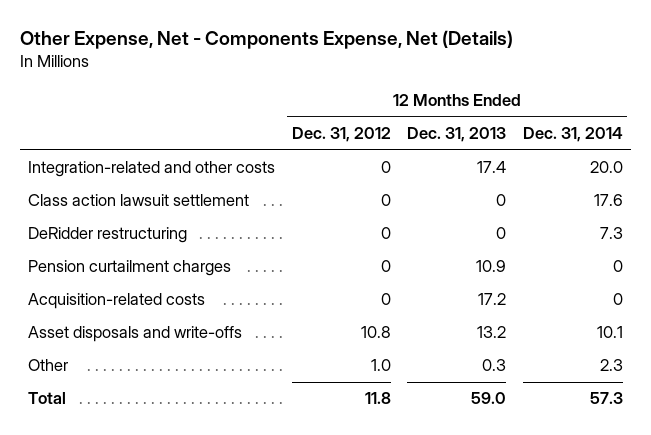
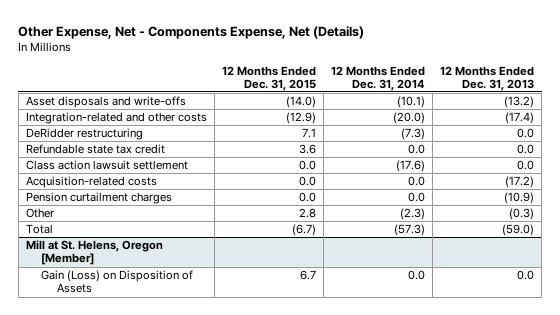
- | 12 Months Ended Dec. 31, 2012 | 12 Months Ended Dec. 31, 2013 | 12 Months Ended Dec. 31, 2014
+ | 12 Months Ended Dec. 31, 2015 | 12 Months Ended Dec. 31, 2014 | 12 Months Ended Dec. 31, 2013
- Integration-related and other costs | 0 | 17.4 | 20.0
- Class action lawsuit settlement | 0 | 0 | 17.6
- DeRidder restructuring | 0 | 0 | 7.3
- Pension curtailment charges | 0 | 10.9 | 0
- Acquisition-related costs | 0 | 17.2 | 0
- Asset disposals and write-offs | 10.8 | 13.2 | 10.1
- Other | 1.0 | 0.3 | 2.3
- Total | 11.8 | 59.0 | 57.3
+ Asset disposals and write-offs | (14.0) | (10.1) | (13.2)
+ Integration-related and other costs | (12.9) | (20.0) | (17.4)
+ DeRidder restructuring | 7.1 | (7.3) | 0.0
+ Refundable state tax credit | 3.6 | 0.0 | 0.0
+ Class action lawsuit settlement | 0.0 | (17.6) | 0.0
+ Acquisition-related costs | 0.0 | 0.0 | (17.2)
+ Pension curtailment charges | 0.0 | 0.0 | (10.9)
+ Other | 2.8 | (2.3) | (0.3)
+ Total | (6.7) | (57.3) | (59.0)
+ Mill at St. Helens, Oregon [Member]
+ Gain (Loss) on Disposition of Assets | 6.7 | 0.0 | 0.0

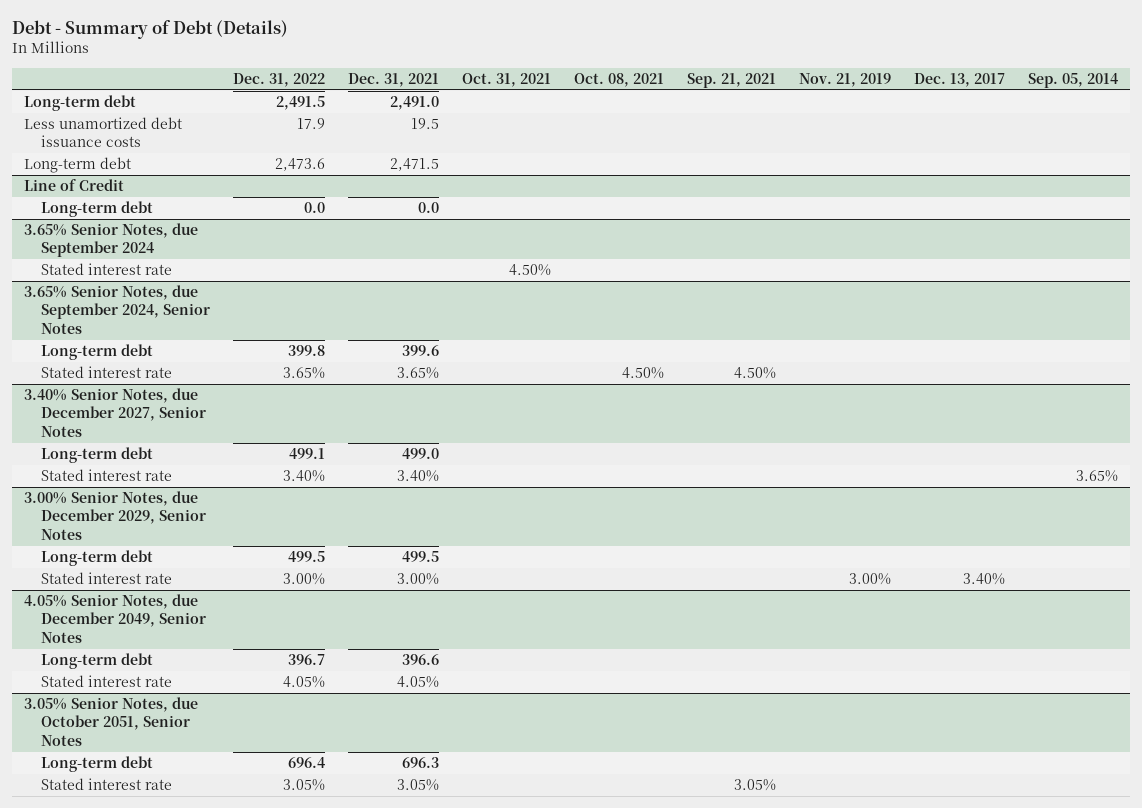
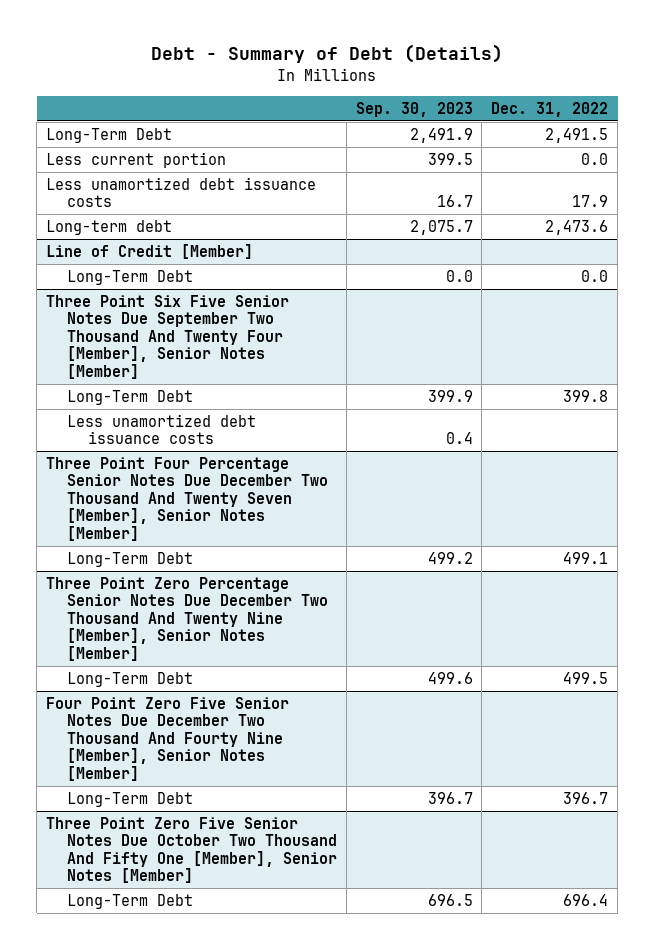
- | Dec. 31, 2022 | Dec. 31, 2021 | Oct. 31, 2021 | Oct. 08, 2021 | Sep. 21, 2021 | Nov. 21, 2019 | Dec. 13, 2017 | Sep. 05, 2014
+ | Sep. 30, 2023 | Dec. 31, 2022
- Long-term debt | 2,491.5 | 2,491.0 | | | | | |
+ Long-Term Debt | 2,491.9 | 2,491.5
+ Less current portion | 399.5 | 0.0
- Line of Credit
- Long-term debt | 0.0 | 0.0 | | | | | |
- 3.65% Senior Notes, due September 2024
- Stated interest rate | | | 4.50% | | | | |
- 3.65% Senior Notes, due September 2024, Senior Notes
- Long-term debt | 399.8 | 399.6 | | | | | |
- Stated interest rate | 3.65% | 3.65% | | 4.50% | 4.50% | | |
- 3.40% Senior Notes, due December 2027, Senior Notes
- Long-term debt | 499.1 | 499.0 | | | | | |
- Stated interest rate | 3.40% | 3.40% | | | | | | 3.65%
- 3.00% Senior Notes, due December 2029, Senior Notes
- Long-term debt | 499.5 | 499.5 | | | | | |
- Stated interest rate | 3.00% | 3.00% | | | | 3.00% | 3.40% |
- 4.05% Senior Notes, due December 2049, Senior Notes
- Long-term debt | 396.7 | 396.6 | | | | | |
- Stated interest rate | 4.05% | 4.05% | | | | | |
- 3.05% Senior Notes, due October 2051, Senior Notes
- Long-term debt | 696.4 | 696.3 | | | | | |
- Stated interest rate | 3.05% | 3.05% | | | 3.05% | | |
+ Line of Credit [Member]
+ Long-Term Debt | 0.0 | 0.0
+ Three Point Six Five Senior Notes Due September Two Thousand And Twenty Four [Member], Senior Notes [Member]
+ Long-Term Debt | 399.9 | 399.8
+ Less unamortized debt issuance costs | 0.4 |
+ Three Point Four Percentage Senior Notes Due December Two Thousand And Twenty Seven [Member], Senior Notes [Member]
+ Long-Term Debt | 499.2 | 499.1
+ Three Point Zero Percentage Senior Notes Due December Two Thousand And Twenty Nine [Member], Senior Notes [Member]
+ Long-Term Debt | 499.6 | 499.5
+ Four Point Zero Five Senior Notes Due December Two Thousand And Fourty Nine [Member], Senior Notes [Member]
+ Long-Term Debt | 396.7 | 396.7
+ Three Point Zero Five Senior Notes Due October Two Thousand And Fifty One [Member], Senior Notes [Member]
+ Long-Term Debt | 696.5 | 696.4

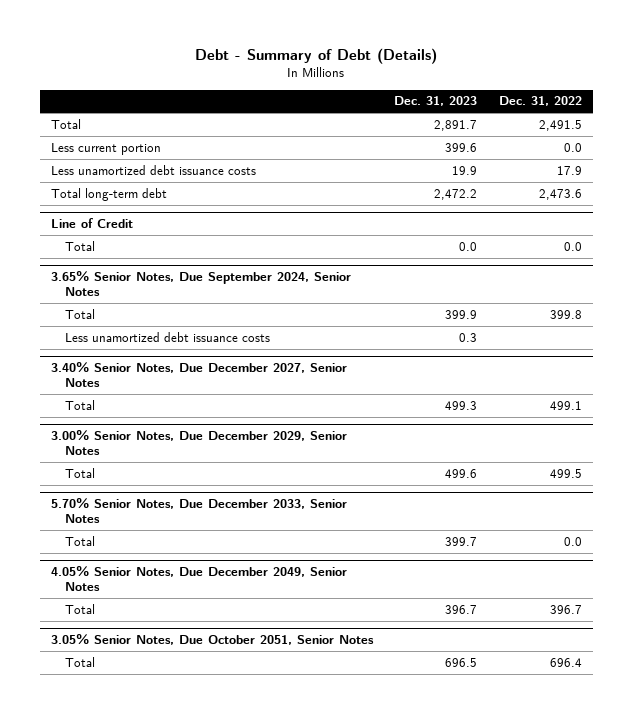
- | Sep. 30, 2023 | Dec. 31, 2022
+ | Dec. 31, 2023 | Dec. 31, 2022
- Long-Term Debt | 2,491.9 | 2,491.5
+ Total | 2,891.7 | 2,491.5
- Long-term debt | 2,075.7 | 2,473.6
- Line of Credit [Member]
- Long-Term Debt | 0.0 | 0.0
- Three Point Six Five Senior Notes Due September Two Thousand And Twenty Four [Member], Senior Notes [Member]
- Long-Term Debt | 399.9 | 399.8
+ Total long-term debt | 2,472.2 | 2,473.6
+ Line of Credit
+ Total | 0.0 | 0.0
+ 3.65% Senior Notes, Due September 2024, Senior Notes
+ Total | 399.9 | 399.8
- Three Point Four Percentage Senior Notes Due December Two Thousand And Twenty Seven [Member], Senior Notes [Member]
- Long-Term Debt | 499.2 | 499.1
- Three Point Zero Percentage Senior Notes Due December Two Thousand And Twenty Nine [Member], Senior Notes [Member]
- Long-Term Debt | 499.6 | 499.5
- Four Point Zero Five Senior Notes Due December Two Thousand And Fourty Nine [Member], Senior Notes [Member]
- Long-Term Debt | 396.7 | 396.7
- Three Point Zero Five Senior Notes Due October Two Thousand And Fifty One [Member], Senior Notes [Member]
- Long-Term Debt | 696.5 | 696.4
+ 3.40% Senior Notes, Due December 2027, Senior Notes
+ Total | 499.3 | 499.1
+ 3.00% Senior Notes, Due December 2029, Senior Notes
+ Total | 499.6 | 499.5
+ 5.70% Senior Notes, Due December 2033, Senior Notes
+ Total | 399.7 | 0.0
+ 4.05% Senior Notes, Due December 2049, Senior Notes
+ Total | 396.7 | 396.7
+ 3.05% Senior Notes, Due October 2051, Senior Notes
+ Total | 696.5 | 696.4

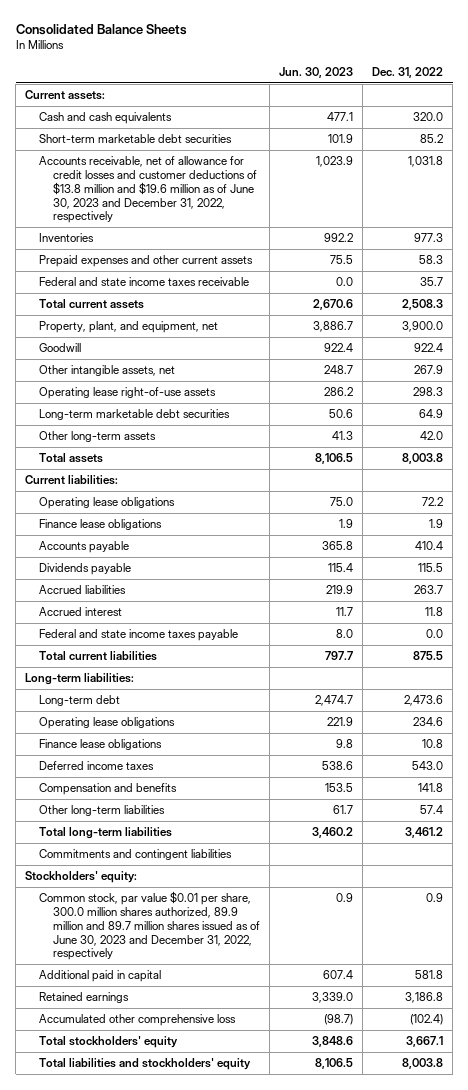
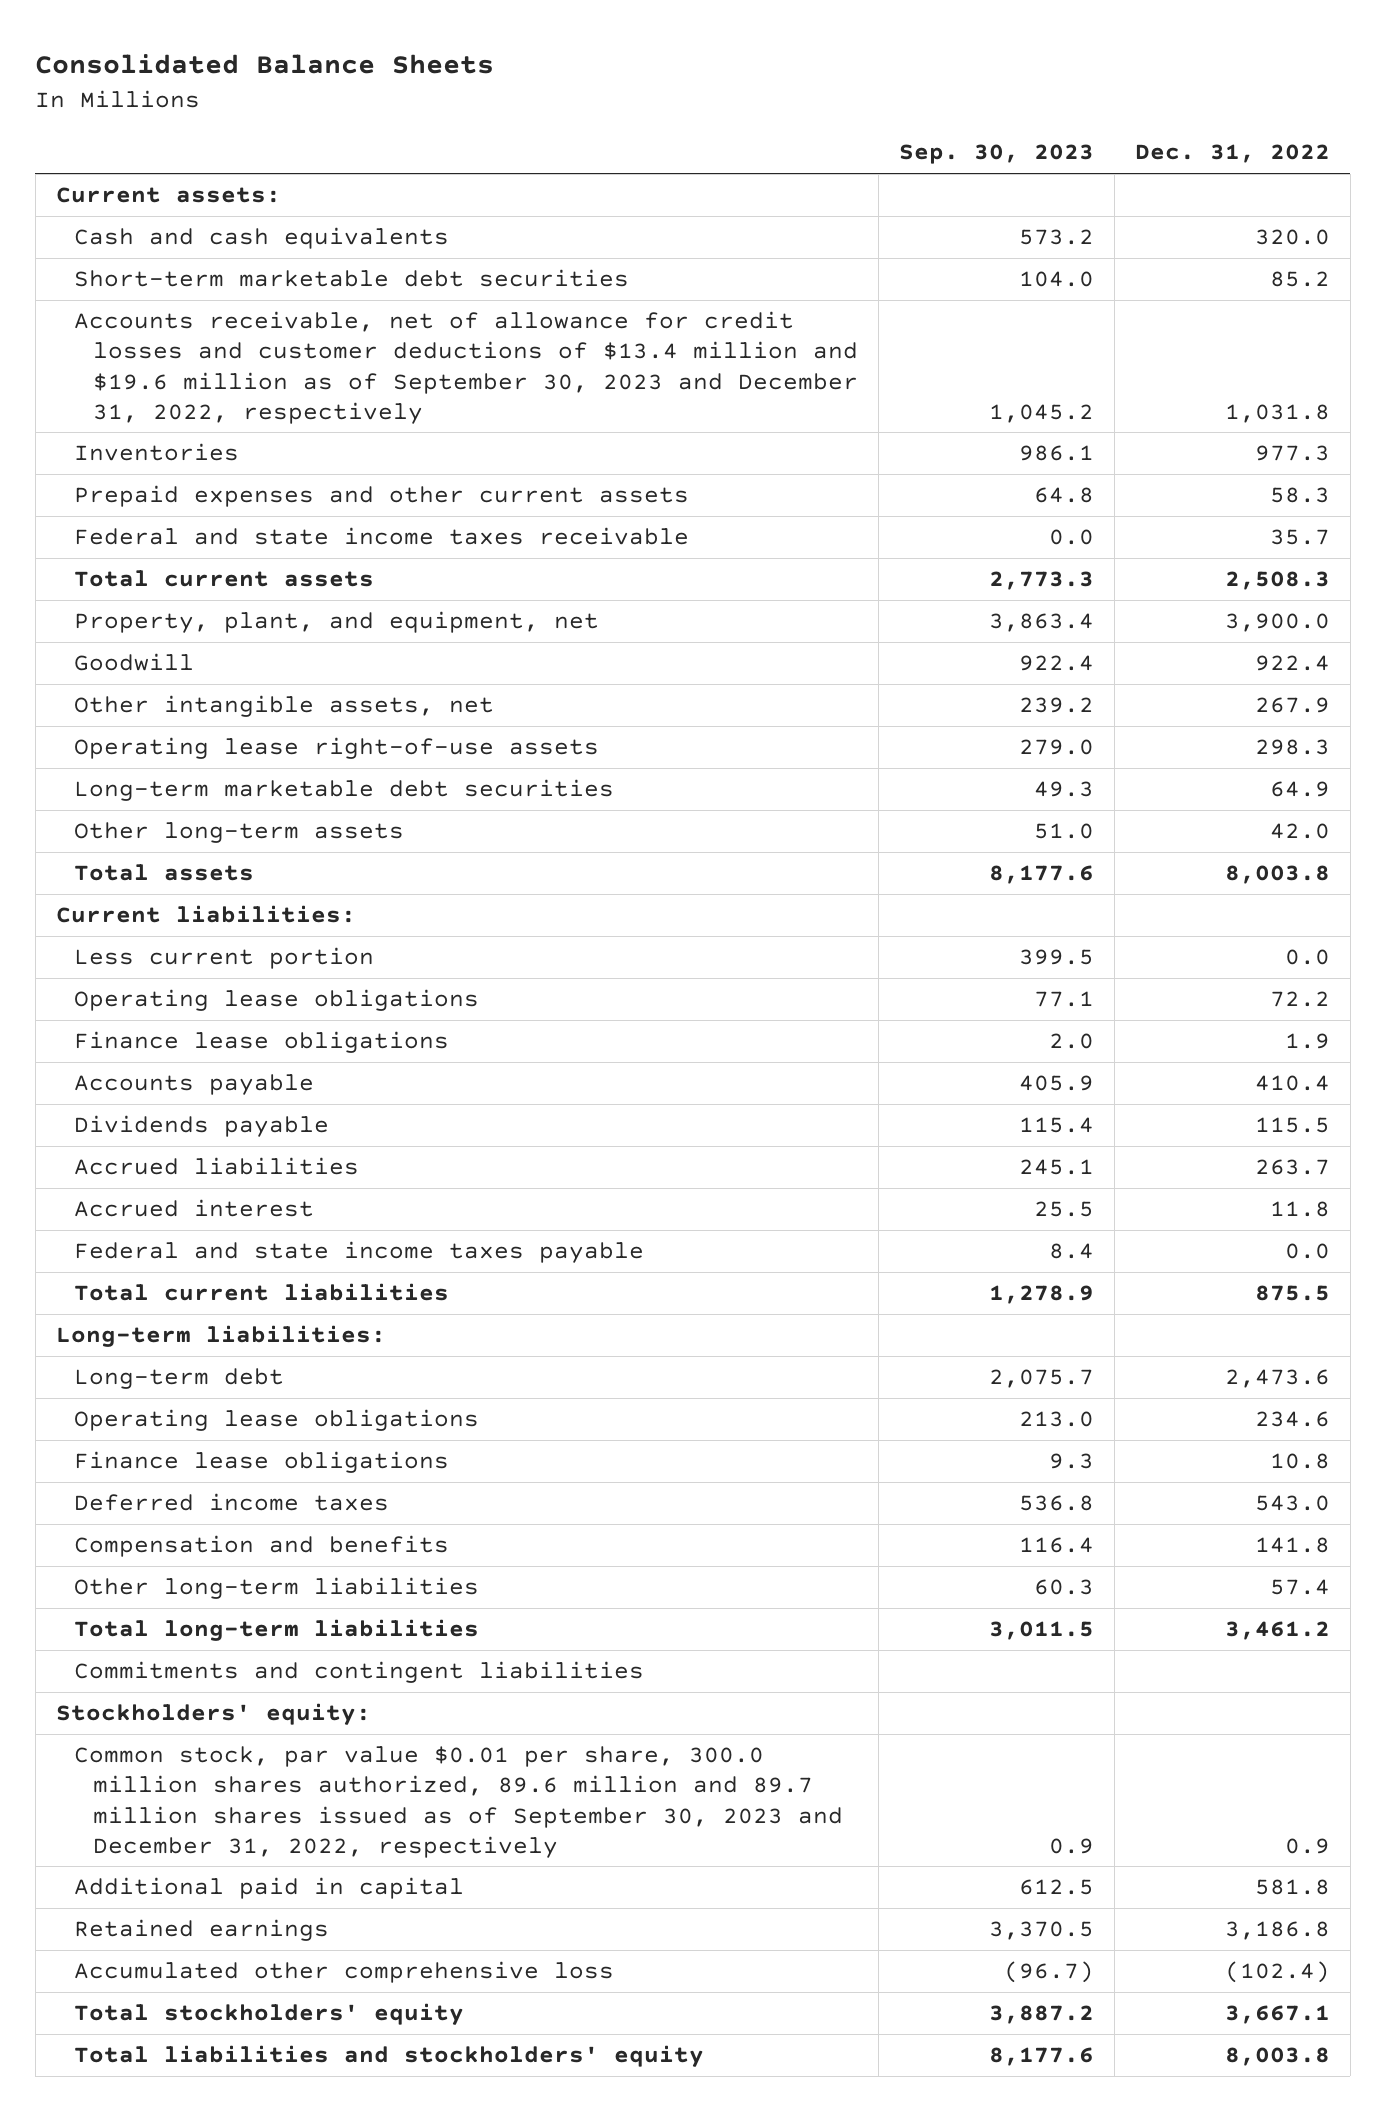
- | Jun. 30, 2023 | Dec. 31, 2022
+ | Sep. 30, 2023 | Dec. 31, 2022
- Accounts receivable, net of allowance for credit losses and customer deductions of $13.8 million and $19.6 million as of June 30, 2023 and December 31, 2022, respectively | 1,023.9 | 1,031.8
+ Accounts receivable, net of allowance for credit losses and customer deductions of $13.4 million and $19.6 million as of September 30, 2023 and December 31, 2022, respectively | 1,045.2 | 1,031.8
+ Less current portion | 399.5 | 0.0
- Common stock, par value $0.01 per share, 300.0 million shares authorized, 89.9 million and 89.7 million shares issued as of June 30, 2023 and December 31, 2022, respectively | 0.9 | 0.9
+ Common stock, par value $0.01 per share, 300.0 million shares authorized, 89.6 million and 89.7 million shares issued as of September 30, 2023 and December 31, 2022, respectively | 0.9 | 0.9

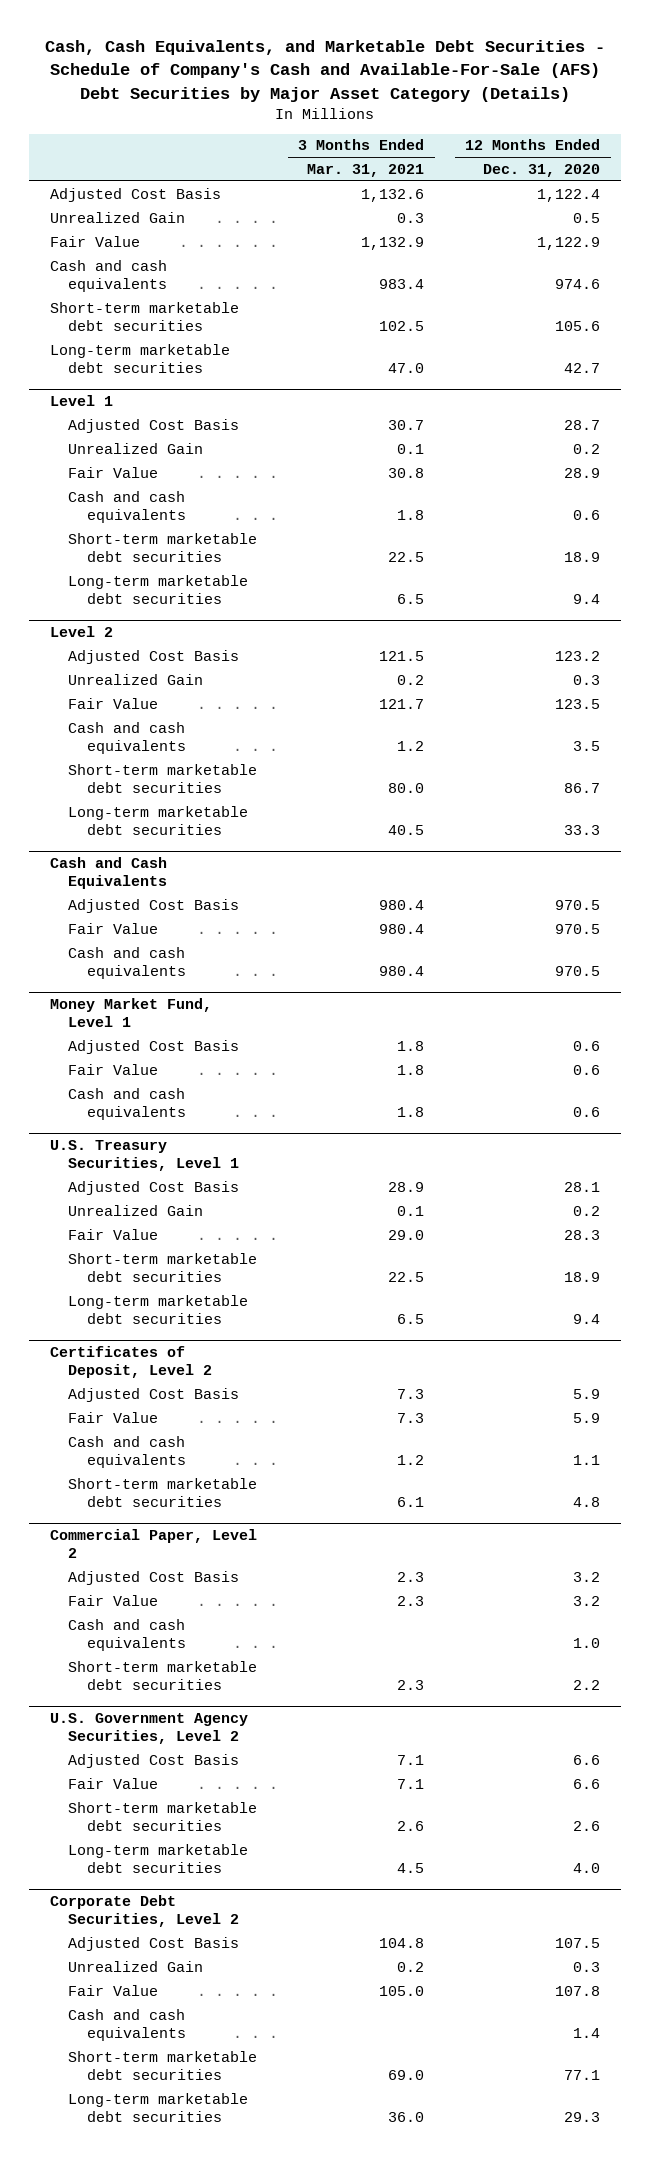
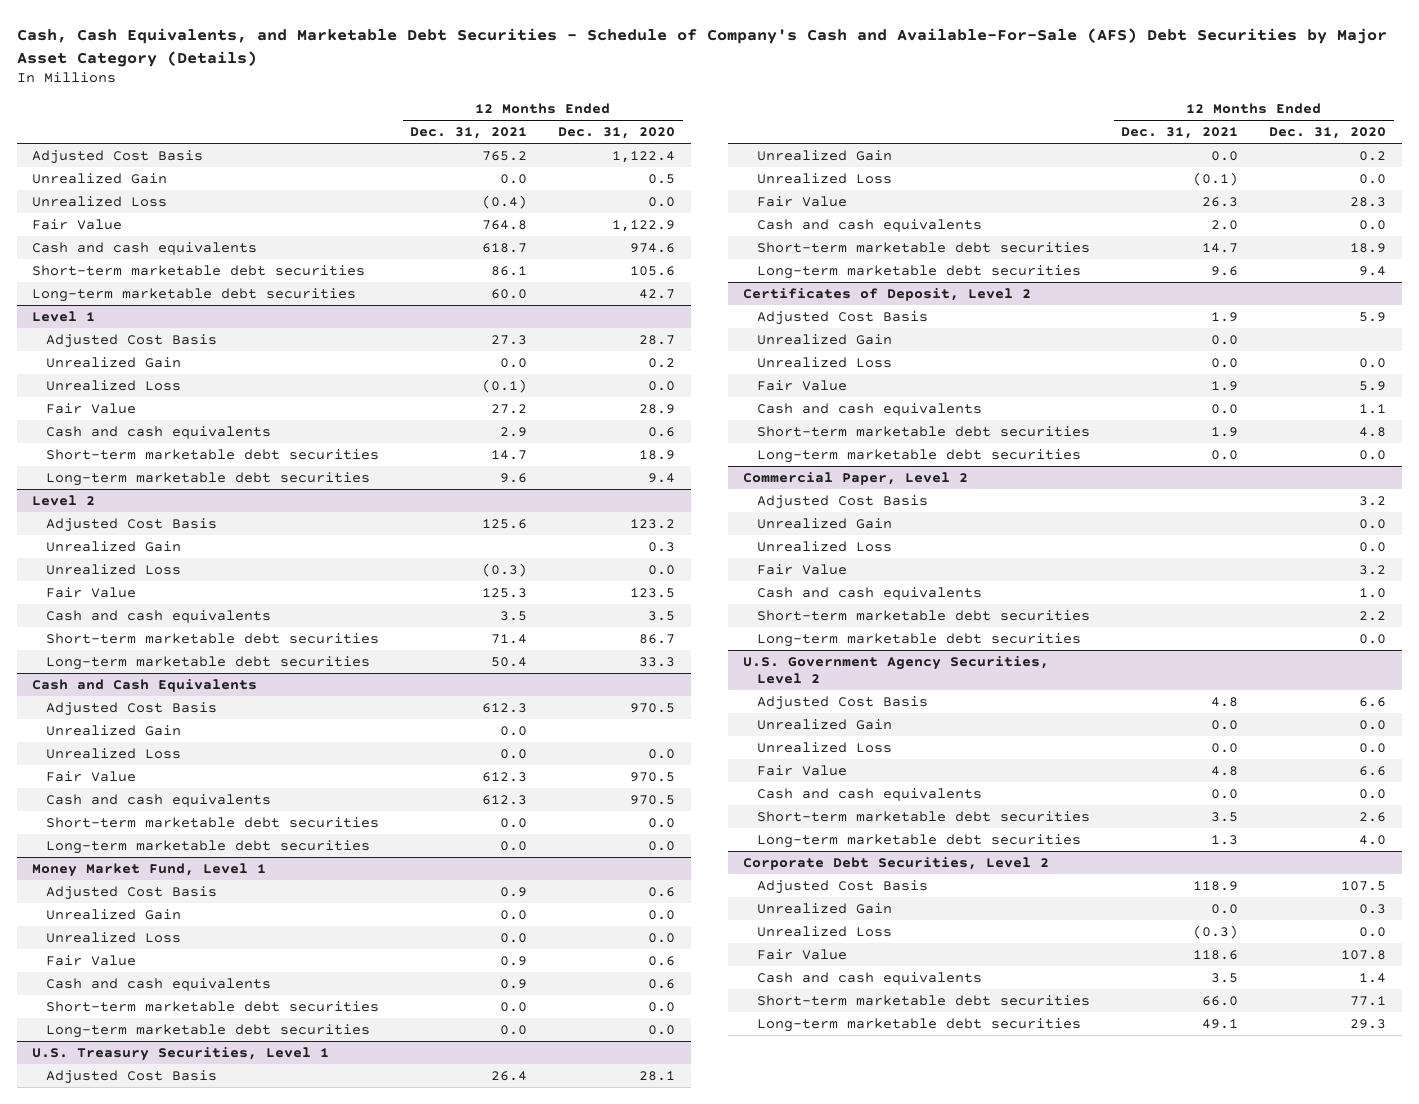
- | 3 Months Ended Mar. 31, 2021 | 12 Months Ended Dec. 31, 2020
+ | 12 Months Ended Dec. 31, 2021 | 12 Months Ended Dec. 31, 2020
+ Unrealized Loss | (0.4) | 0.0
@ Level 1
+ Unrealized Loss | (0.1) | 0.0
@ Level 2
+ Unrealized Loss | (0.3) | 0.0
@ Cash and Cash Equivalents
+ Unrealized Gain | 0.0 |
+ Unrealized Loss | 0.0 | 0.0
+ Short-term marketable debt securities | 0.0 | 0.0
+ Long-term marketable debt securities | 0.0 | 0.0
@ Money Market Fund, Level 1
+ Unrealized Gain | 0.0 | 0.0
+ Unrealized Loss | 0.0 | 0.0
+ Short-term marketable debt securities | 0.0 | 0.0
+ Long-term marketable debt securities | 0.0 | 0.0
@ U.S. Treasury Securities, Level 1
+ Unrealized Loss | (0.1) | 0.0
+ Cash and cash equivalents | 2.0 | 0.0
@ Certificates of Deposit, Level 2
+ Unrealized Gain | 0.0 |
+ Unrealized Loss | 0.0 | 0.0
+ Long-term marketable debt securities | 0.0 | 0.0
@ Commercial Paper, Level 2
+ Unrealized Gain | | 0.0
+ Unrealized Loss | | 0.0
+ Long-term marketable debt securities | | 0.0
@ U.S. Government Agency Securities, Level 2
+ Unrealized Gain | 0.0 | 0.0
+ Unrealized Loss | 0.0 | 0.0
+ Cash and cash equivalents | 0.0 | 0.0
@ Corporate Debt Securities, Level 2
+ Unrealized Loss | (0.3) | 0.0

